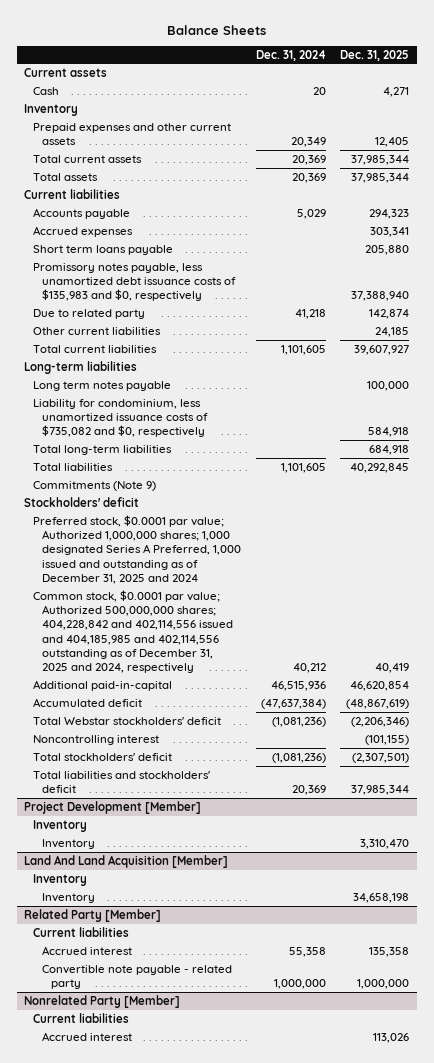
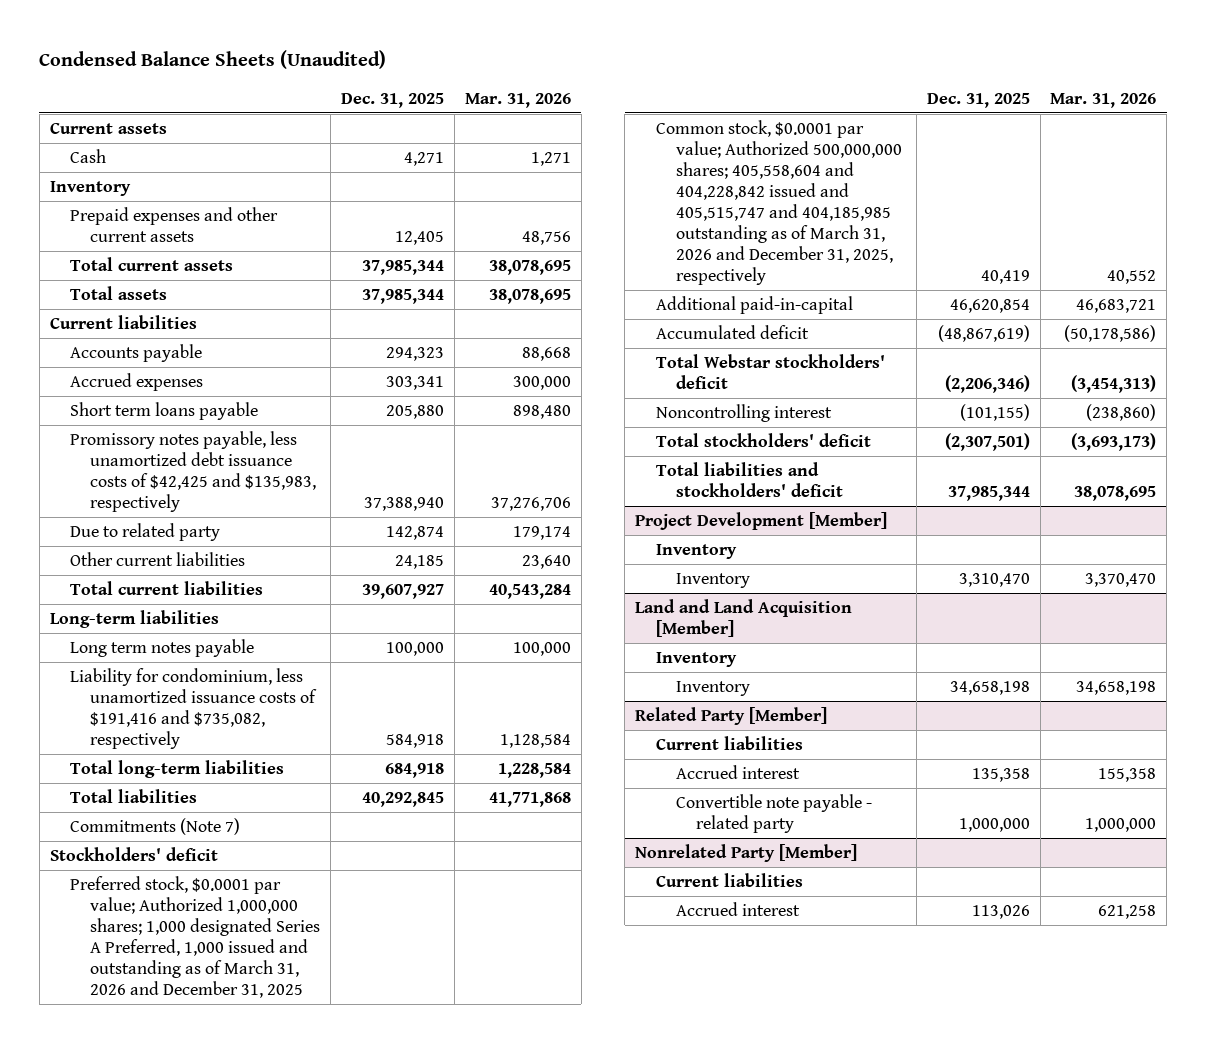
- Balance Sheets
+ Condensed Balance Sheets (Unaudited)
- | Dec. 31, 2024 | Dec. 31, 2025
+ | Dec. 31, 2025 | Mar. 31, 2026
- Promissory notes payable, less unamortized debt issuance costs of $135,983 and $0, respectively | | 37,388,940
+ Promissory notes payable, less unamortized debt issuance costs of $42,425 and $135,983, respectively | 37,388,940 | 37,276,706
- Liability for condominium, less unamortized issuance costs of $735,082 and $0, respectively | | 584,918
+ Liability for condominium, less unamortized issuance costs of $191,416 and $735,082, respectively | 584,918 | 1,128,584
- Commitments (Note 9)
+ Commitments (Note 7)
- Preferred stock, $0.0001 par value; Authorized 1,000,000 shares; 1,000 designated Series A Preferred, 1,000 issued and outstanding as of December 31, 2025 and 2024
- Common stock, $0.0001 par value; Authorized 500,000,000 shares; 404,228,842 and 402,114,556 issued and 404,185,985 and 402,114,556 outstanding as of December 31, 2025 and 2024, respectively | 40,212 | 40,419
+ Preferred stock, $0.0001 par value; Authorized 1,000,000 shares; 1,000 designated Series A Preferred, 1,000 issued and outstanding as of March 31, 2026 and December 31, 2025
+ Common stock, $0.0001 par value; Authorized 500,000,000 shares; 405,558,604 and 404,228,842 issued and 405,515,747 and 404,185,985 outstanding as of March 31, 2026 and December 31, 2025, respectively | 40,419 | 40,552
- Land And Land Acquisition [Member]
+ Land and Land Acquisition [Member]

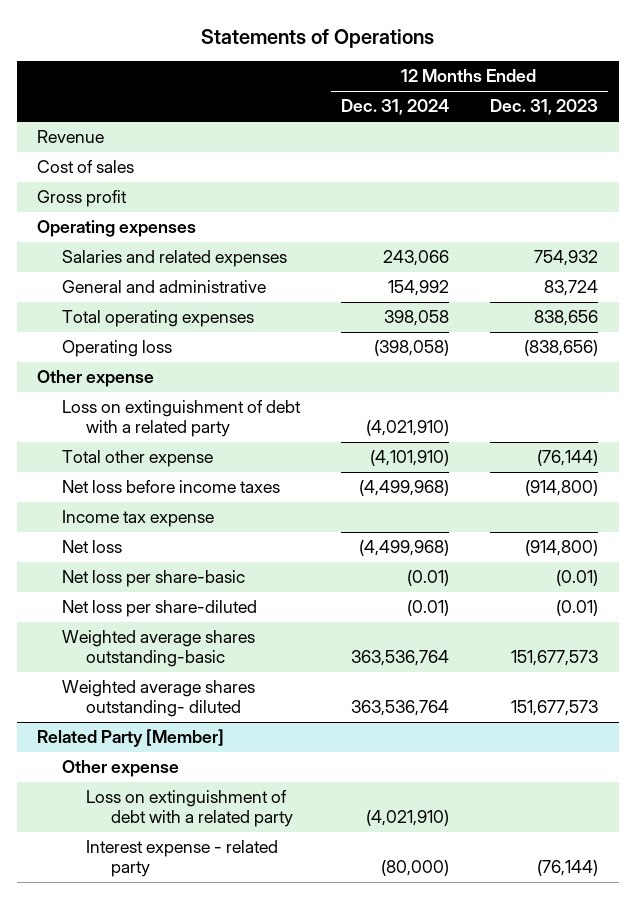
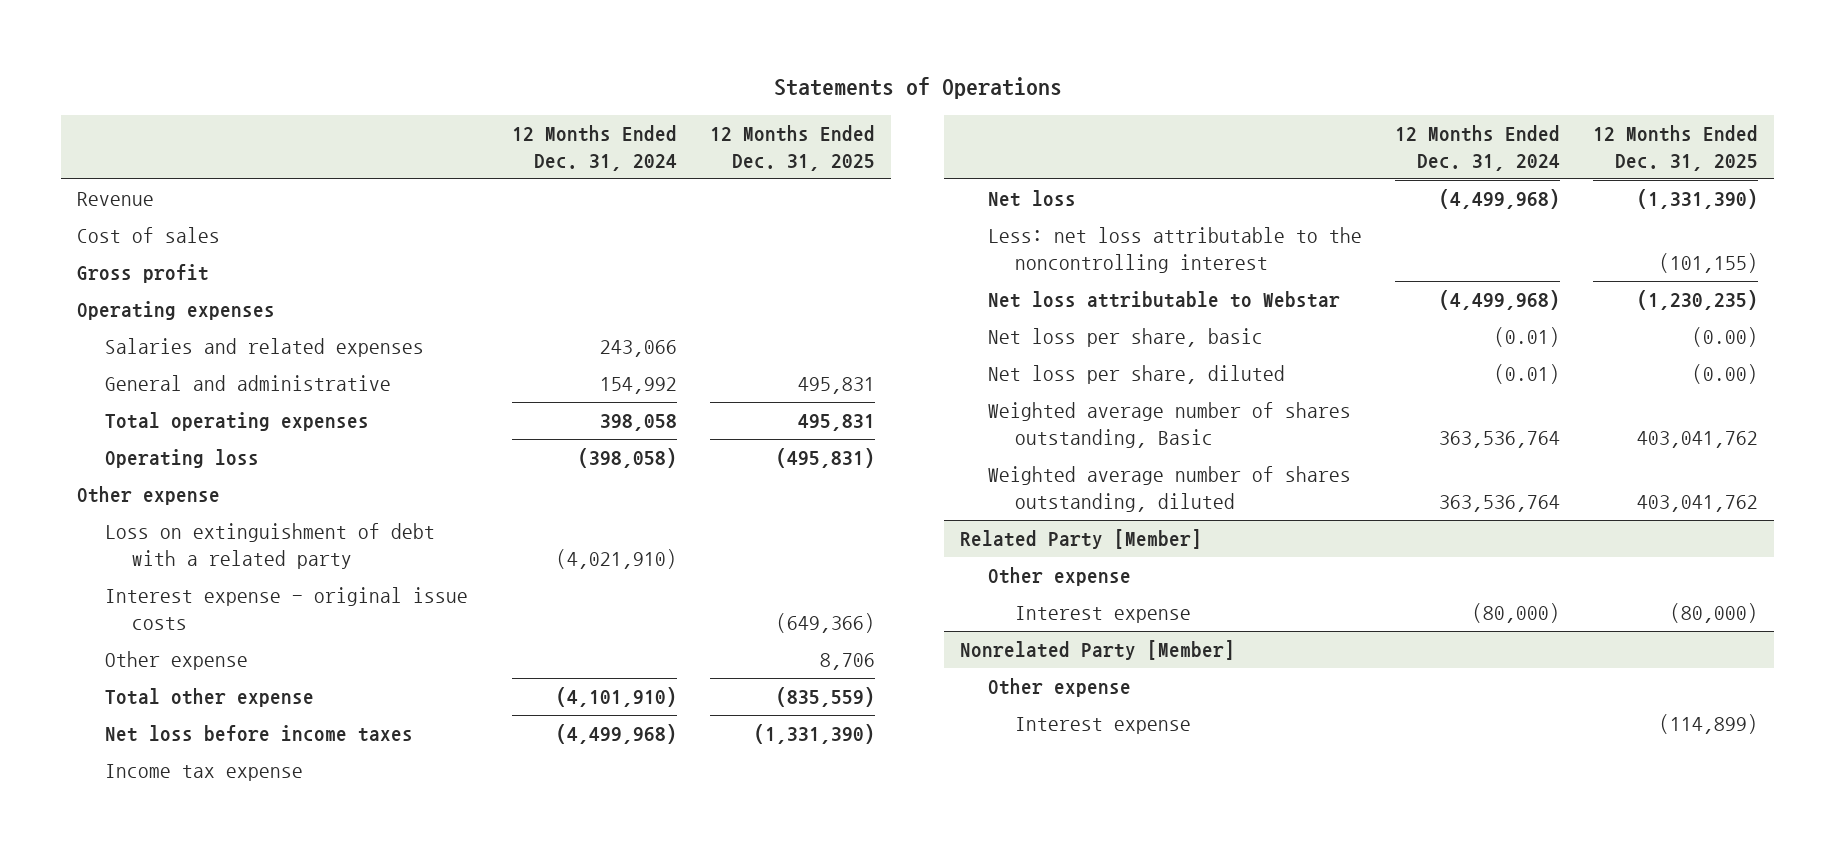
- | 12 Months Ended Dec. 31, 2024 | 12 Months Ended Dec. 31, 2023
+ | 12 Months Ended Dec. 31, 2024 | 12 Months Ended Dec. 31, 2025
+ Interest expense - original issue costs | | (649,366)
+ Other expense | | 8,706
- Net loss per share-basic | (0.01) | (0.01)
- Net loss per share-diluted | (0.01) | (0.01)
- Weighted average shares outstanding-basic | 363,536,764 | 151,677,573
- Weighted average shares outstanding- diluted | 363,536,764 | 151,677,573
+ Less: net loss attributable to the noncontrolling interest | | (101,155)
+ Net loss attributable to Webstar | (4,499,968) | (1,230,235)
+ Net loss per share, basic | (0.01) | (0.00)
+ Net loss per share, diluted | (0.01) | (0.00)
+ Weighted average number of shares outstanding, Basic | 363,536,764 | 403,041,762
+ Weighted average number of shares outstanding, diluted | 363,536,764 | 403,041,762
@ Related Party [Member]
- Loss on extinguishment of debt with a related party | (4,021,910) |
- Interest expense - related party | (80,000) | (76,144)
+ Interest expense | (80,000) | (80,000)
+ Nonrelated Party [Member]
+ Other expense
+ Interest expense | | (114,899)

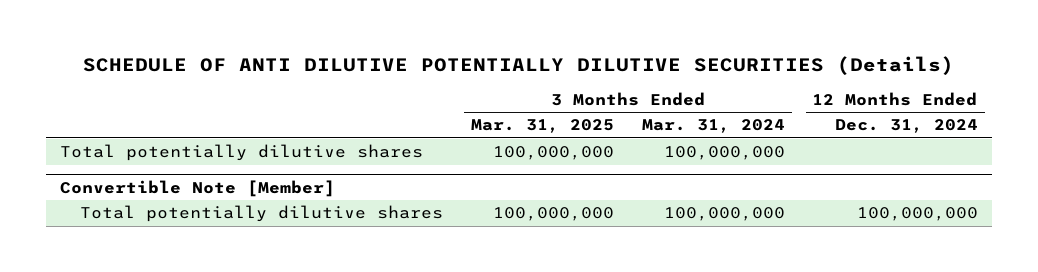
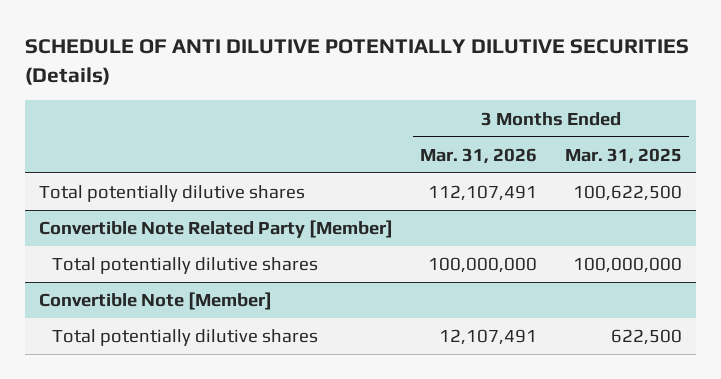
- | 3 Months Ended Mar. 31, 2025 | 3 Months Ended Mar. 31, 2024 | 12 Months Ended Dec. 31, 2024
+ | 3 Months Ended Mar. 31, 2026 | 3 Months Ended Mar. 31, 2025
+ Total potentially dilutive shares | 112,107,491 | 100,622,500
+ Convertible Note Related Party [Member]
@ Convertible Note [Member]
- Total potentially dilutive shares | 100,000,000 | 100,000,000 | 100,000,000
+ Total potentially dilutive shares | 12,107,491 | 622,500

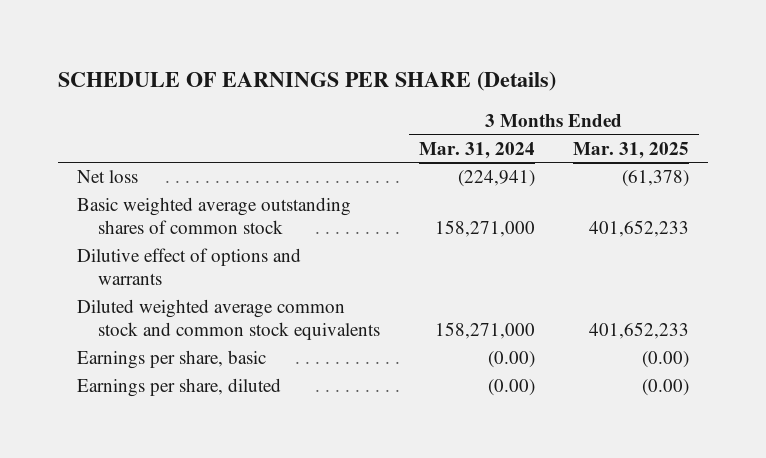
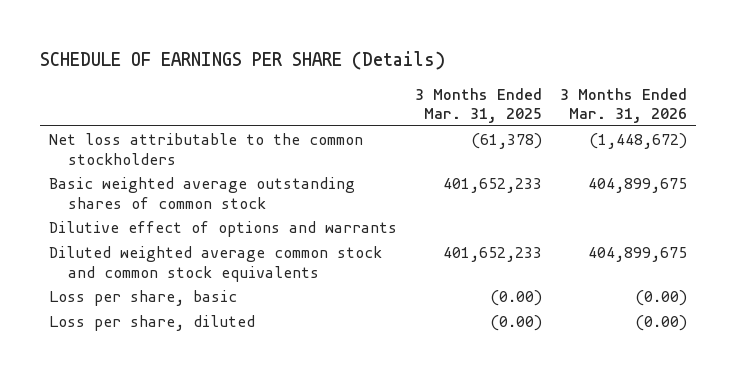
- | 3 Months Ended Mar. 31, 2024 | 3 Months Ended Mar. 31, 2025
+ | 3 Months Ended Mar. 31, 2025 | 3 Months Ended Mar. 31, 2026
- Net loss | (224,941) | (61,378)
+ Net loss attributable to the common stockholders | (61,378) | (1,448,672)
- Earnings per share, basic | (0.00) | (0.00)
- Earnings per share, diluted | (0.00) | (0.00)
+ Loss per share, basic | (0.00) | (0.00)
+ Loss per share, diluted | (0.00) | (0.00)

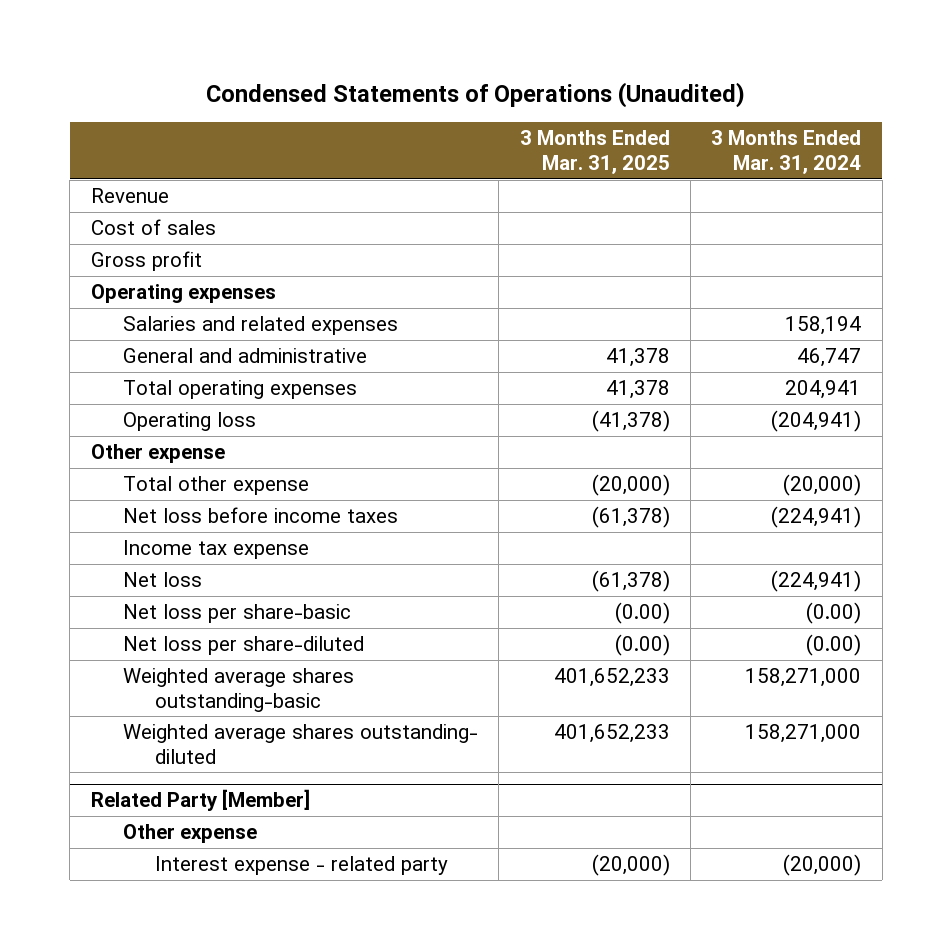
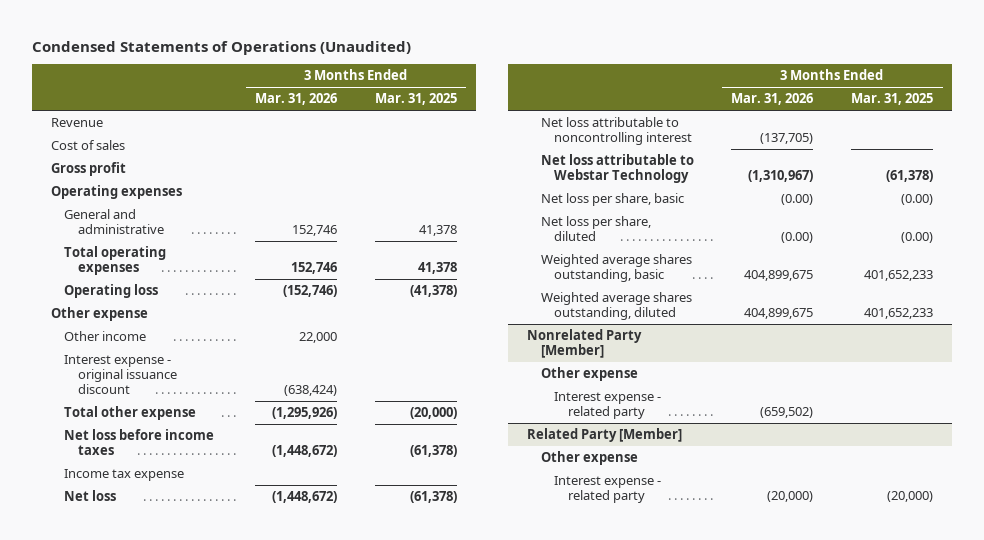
- | 3 Months Ended Mar. 31, 2025 | 3 Months Ended Mar. 31, 2024
+ | 3 Months Ended Mar. 31, 2026 | 3 Months Ended Mar. 31, 2025
- Salaries and related expenses | | 158,194
+ Other income | 22,000 |
+ Interest expense - original issuance discount | (638,424) |
- Net loss per share-basic | (0.00) | (0.00)
- Net loss per share-diluted | (0.00) | (0.00)
- Weighted average shares outstanding-basic | 401,652,233 | 158,271,000
- Weighted average shares outstanding- diluted | 401,652,233 | 158,271,000
+ Net loss attributable to noncontrolling interest | (137,705) |
+ Net loss attributable to Webstar Technology | (1,310,967) | (61,378)
+ Net loss per share, basic | (0.00) | (0.00)
+ Net loss per share, diluted | (0.00) | (0.00)
+ Weighted average shares outstanding, basic | 404,899,675 | 401,652,233
+ Weighted average shares outstanding, diluted | 404,899,675 | 401,652,233
+ Nonrelated Party [Member]
+ Other expense
+ Interest expense - related party | (659,502) |

